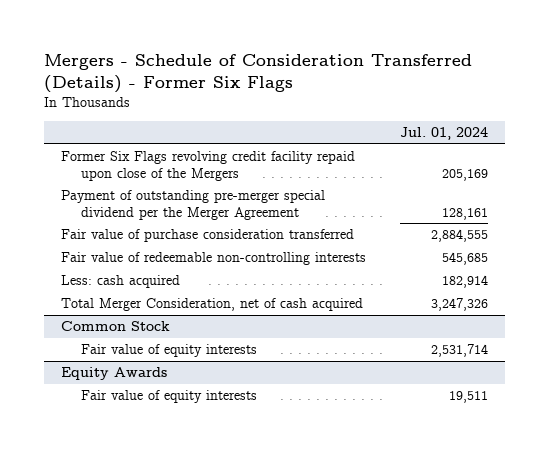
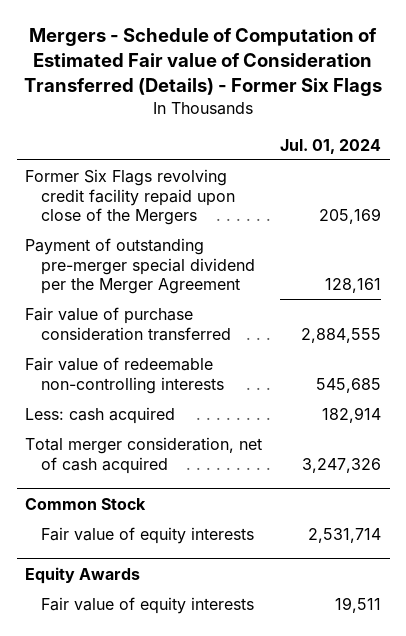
- Mergers - Schedule of Consideration Transferred (Details) - Former Six Flags
+ Mergers - Schedule of Computation of Estimated Fair value of Consideration Transferred (Details) - Former Six Flags
- Total Merger Consideration, net of cash acquired | 3,247,326
+ Total merger consideration, net of cash acquired | 3,247,326

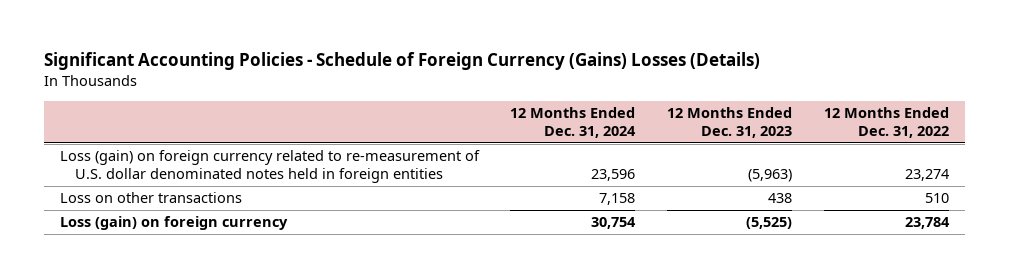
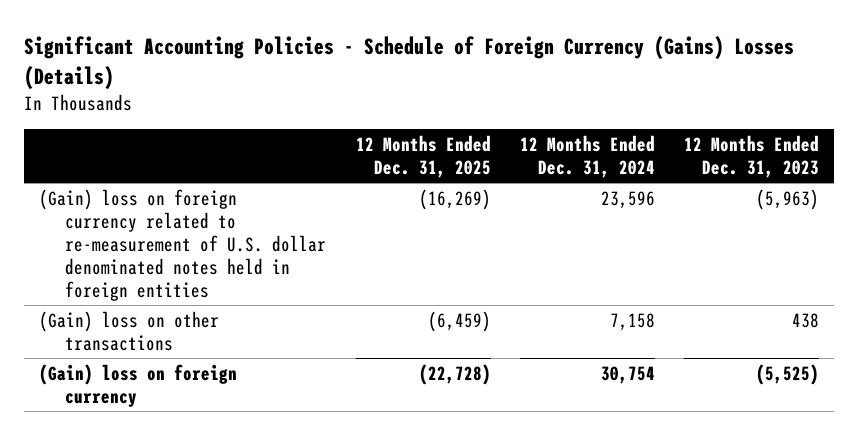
- | 12 Months Ended Dec. 31, 2024 | 12 Months Ended Dec. 31, 2023 | 12 Months Ended Dec. 31, 2022
+ | 12 Months Ended Dec. 31, 2025 | 12 Months Ended Dec. 31, 2024 | 12 Months Ended Dec. 31, 2023
- Loss (gain) on foreign currency related to re-measurement of U.S. dollar denominated notes held in foreign entities | 23,596 | (5,963) | 23,274
- Loss on other transactions | 7,158 | 438 | 510
- Loss (gain) on foreign currency | 30,754 | (5,525) | 23,784
+ (Gain) loss on foreign currency related to re-measurement of U.S. dollar denominated notes held in foreign entities | (16,269) | 23,596 | (5,963)
+ (Gain) loss on other transactions | (6,459) | 7,158 | 438
+ (Gain) loss on foreign currency | (22,728) | 30,754 | (5,525)

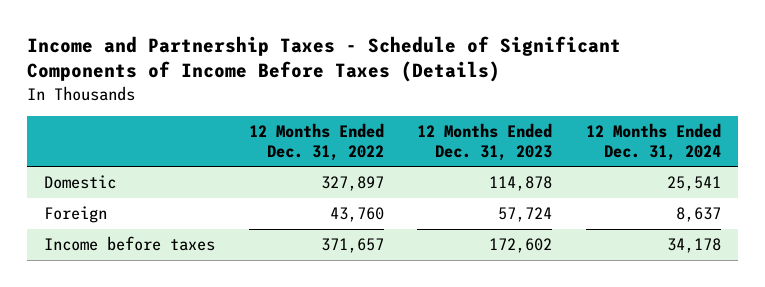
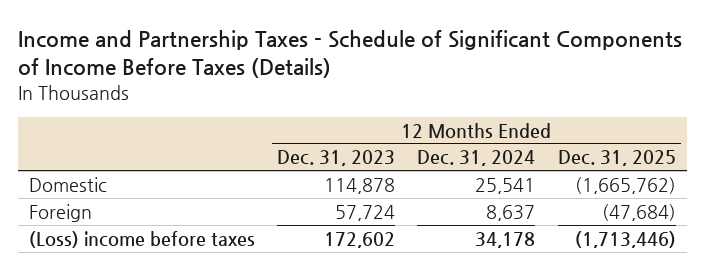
- | 12 Months Ended Dec. 31, 2022 | 12 Months Ended Dec. 31, 2023 | 12 Months Ended Dec. 31, 2024
+ | 12 Months Ended Dec. 31, 2023 | 12 Months Ended Dec. 31, 2024 | 12 Months Ended Dec. 31, 2025
- Income before taxes | 371,657 | 172,602 | 34,178
+ (Loss) income before taxes | 172,602 | 34,178 | (1,713,446)

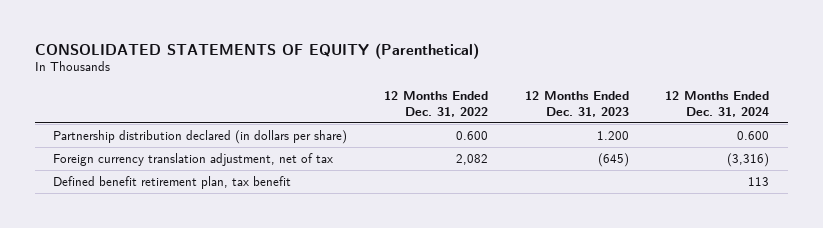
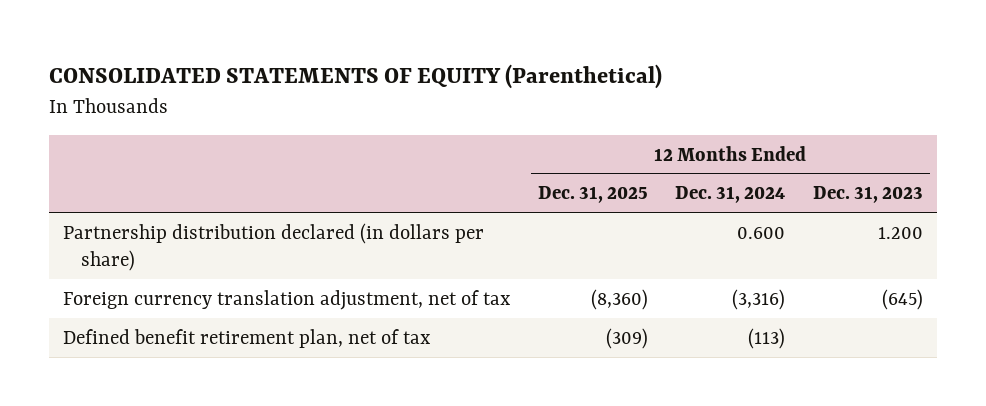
- | 12 Months Ended Dec. 31, 2022 | 12 Months Ended Dec. 31, 2023 | 12 Months Ended Dec. 31, 2024
+ | 12 Months Ended Dec. 31, 2025 | 12 Months Ended Dec. 31, 2024 | 12 Months Ended Dec. 31, 2023
- Defined benefit retirement plan, tax benefit | | | 113
+ Defined benefit retirement plan, net of tax | (309) | (113) |

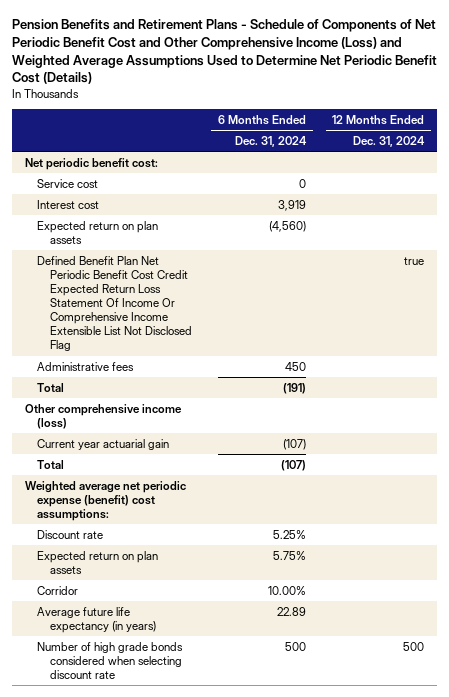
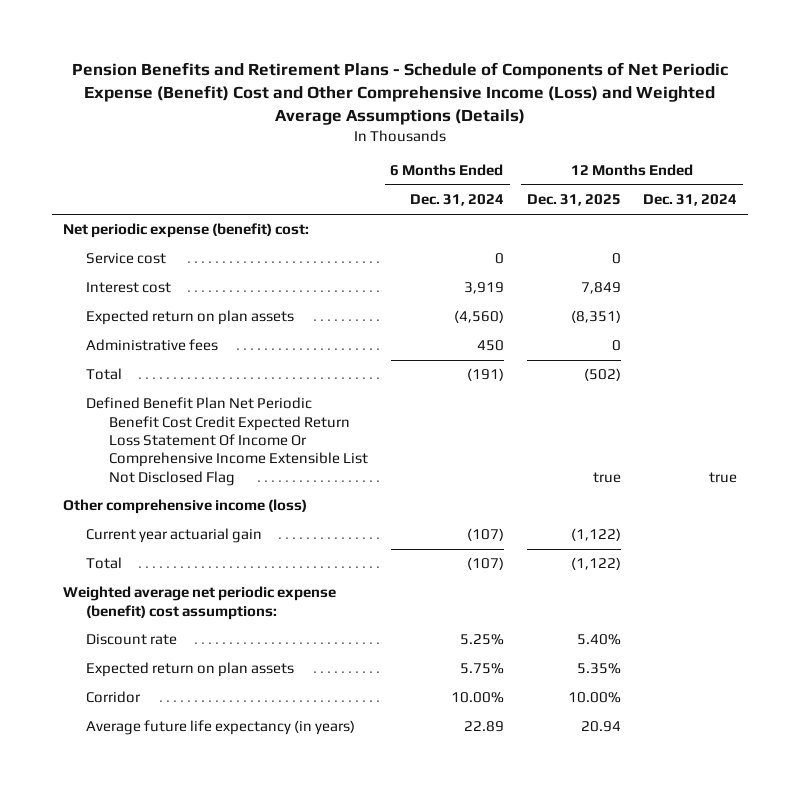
- Pension Benefits and Retirement Plans - Schedule of Components of Net Periodic Benefit Cost and Other Comprehensive Income (Loss) and Weighted Average Assumptions Used to Determine Net Periodic Benefit Cost (Details)
+ Pension Benefits and Retirement Plans - Schedule of Components of Net Periodic Expense (Benefit) Cost and Other Comprehensive Income (Loss) and Weighted Average Assumptions (Details)
- | 6 Months Ended Dec. 31, 2024 | 12 Months Ended Dec. 31, 2024
+ | 6 Months Ended Dec. 31, 2024 | 12 Months Ended Dec. 31, 2025 | 12 Months Ended Dec. 31, 2024
- Net periodic benefit cost:
+ Net periodic expense (benefit) cost:
moved down: Defined Benefit Plan Net Periodic Benefit Cost Credit Expected Return Loss Statement Of Income Or Comprehensive Income Extensible List Not Disclosed Flag | | true | true
- Number of high grade bonds considered when selecting discount rate | 500 | 500

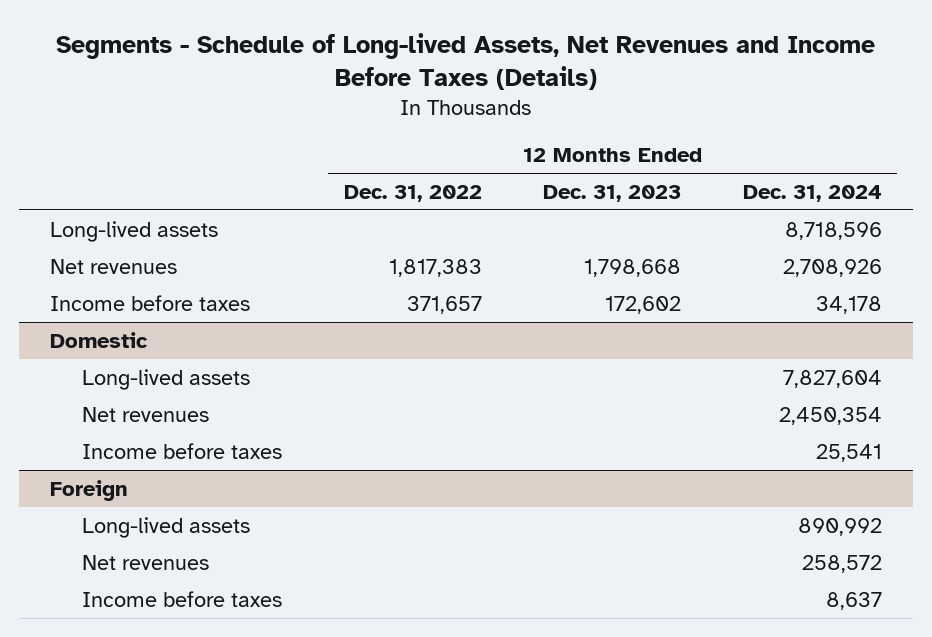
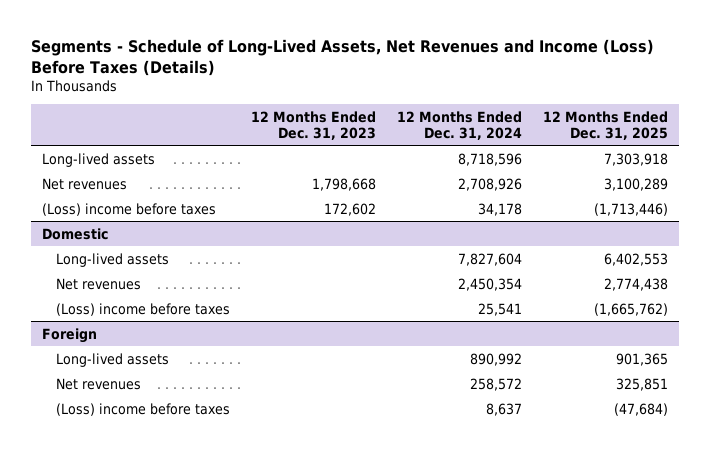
- Segments - Schedule of Long-lived Assets, Net Revenues and Income Before Taxes (Details)
+ Segments - Schedule of Long-Lived Assets, Net Revenues and Income (Loss) Before Taxes (Details)
- | 12 Months Ended Dec. 31, 2022 | 12 Months Ended Dec. 31, 2023 | 12 Months Ended Dec. 31, 2024
+ | 12 Months Ended Dec. 31, 2023 | 12 Months Ended Dec. 31, 2024 | 12 Months Ended Dec. 31, 2025
- Income before taxes | 371,657 | 172,602 | 34,178
+ (Loss) income before taxes | 172,602 | 34,178 | (1,713,446)
@ Domestic
- Income before taxes | | | 25,541
+ (Loss) income before taxes | | 25,541 | (1,665,762)
@ Foreign
- Income before taxes | | | 8,637
+ (Loss) income before taxes | | 8,637 | (47,684)

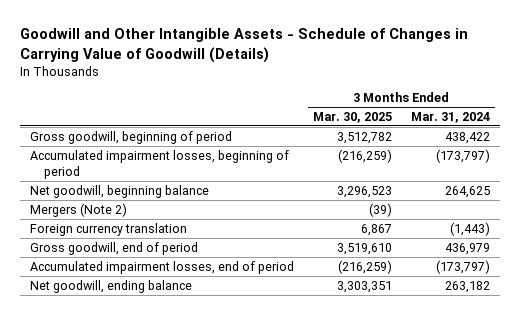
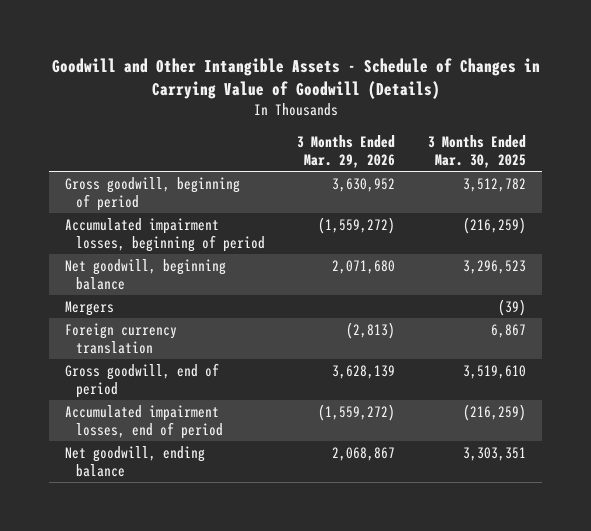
- | 3 Months Ended Mar. 30, 2025 | 3 Months Ended Mar. 31, 2024
+ | 3 Months Ended Mar. 29, 2026 | 3 Months Ended Mar. 30, 2025
- Mergers (Note 2) | (39) |
+ Mergers | | (39)

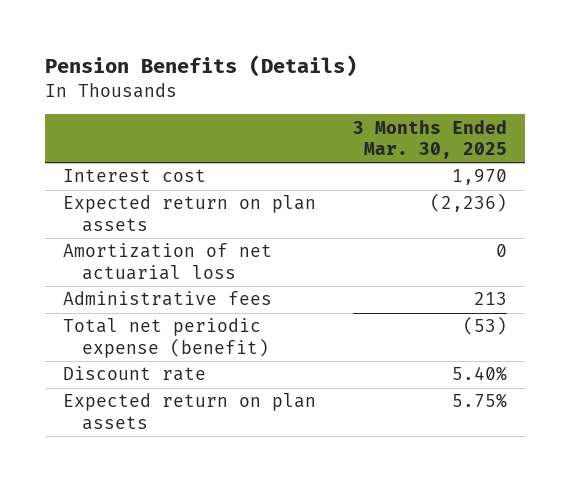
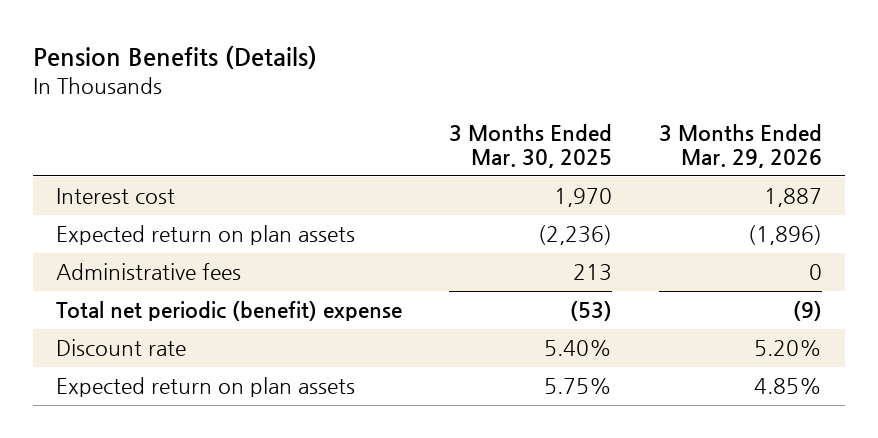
- | 3 Months Ended Mar. 30, 2025
+ | 3 Months Ended Mar. 30, 2025 | 3 Months Ended Mar. 29, 2026
- Amortization of net actuarial loss | 0
- Total net periodic expense (benefit) | (53)
+ Total net periodic (benefit) expense | (53) | (9)

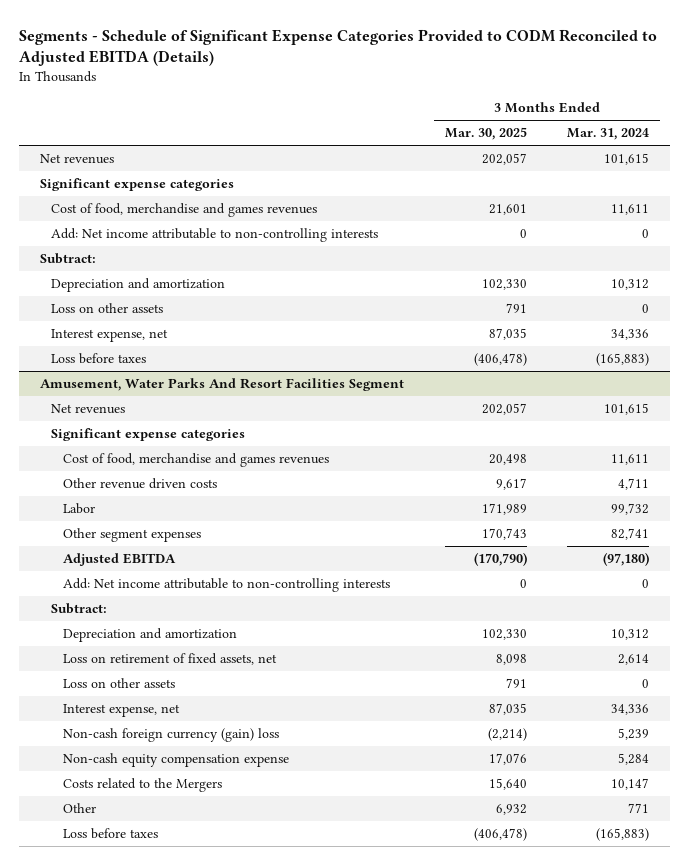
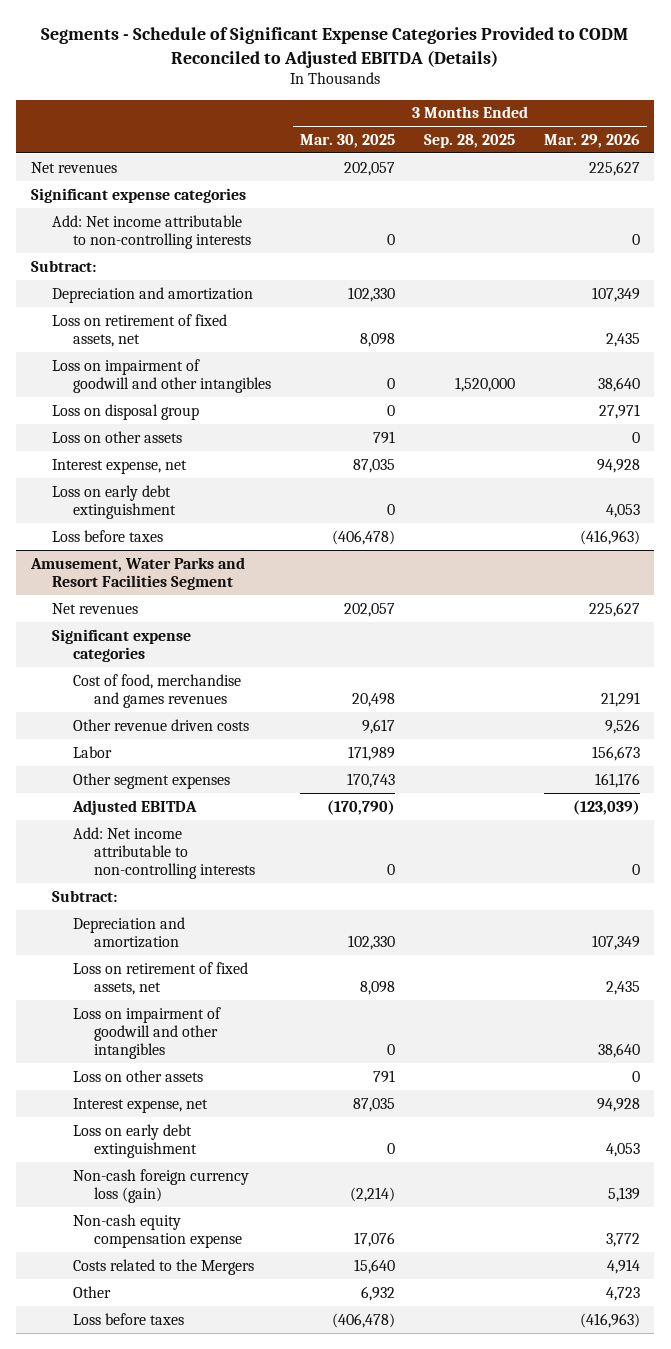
- | 3 Months Ended Mar. 30, 2025 | 3 Months Ended Mar. 31, 2024
+ | 3 Months Ended Mar. 30, 2025 | 3 Months Ended Sep. 28, 2025 | 3 Months Ended Mar. 29, 2026
- Cost of food, merchandise and games revenues | 21,601 | 11,611
+ Loss on retirement of fixed assets, net | 8,098 | | 2,435
+ Loss on impairment of goodwill and other intangibles | 0 | 1,520,000 | 38,640
+ Loss on disposal group | 0 | | 27,971
+ Loss on early debt extinguishment | 0 | | 4,053
- Amusement, Water Parks And Resort Facilities Segment
+ Amusement, Water Parks and Resort Facilities Segment
+ Loss on impairment of goodwill and other intangibles | 0 | | 38,640
- Non-cash foreign currency (gain) loss | (2,214) | 5,239
+ Loss on early debt extinguishment | 0 | | 4,053
+ Non-cash foreign currency loss (gain) | (2,214) | | 5,139

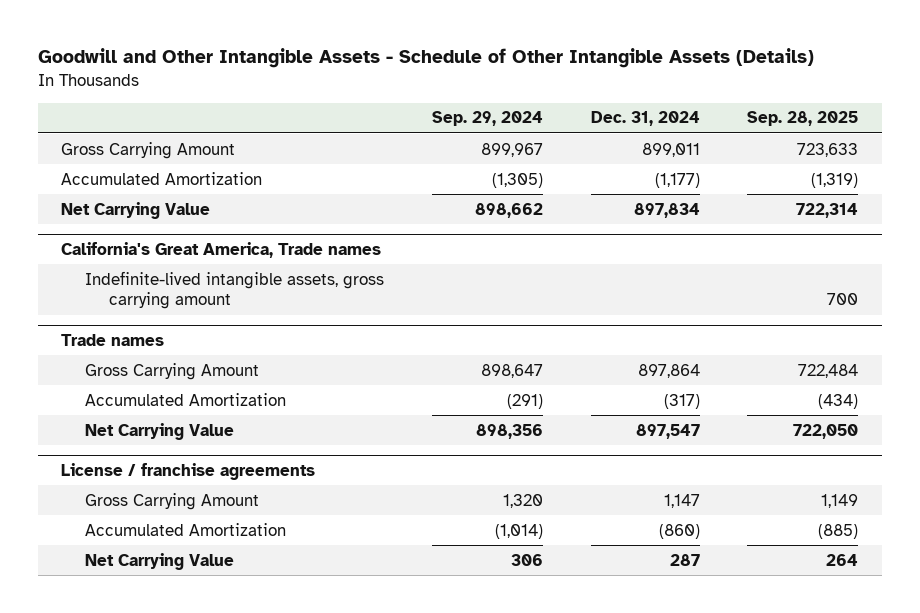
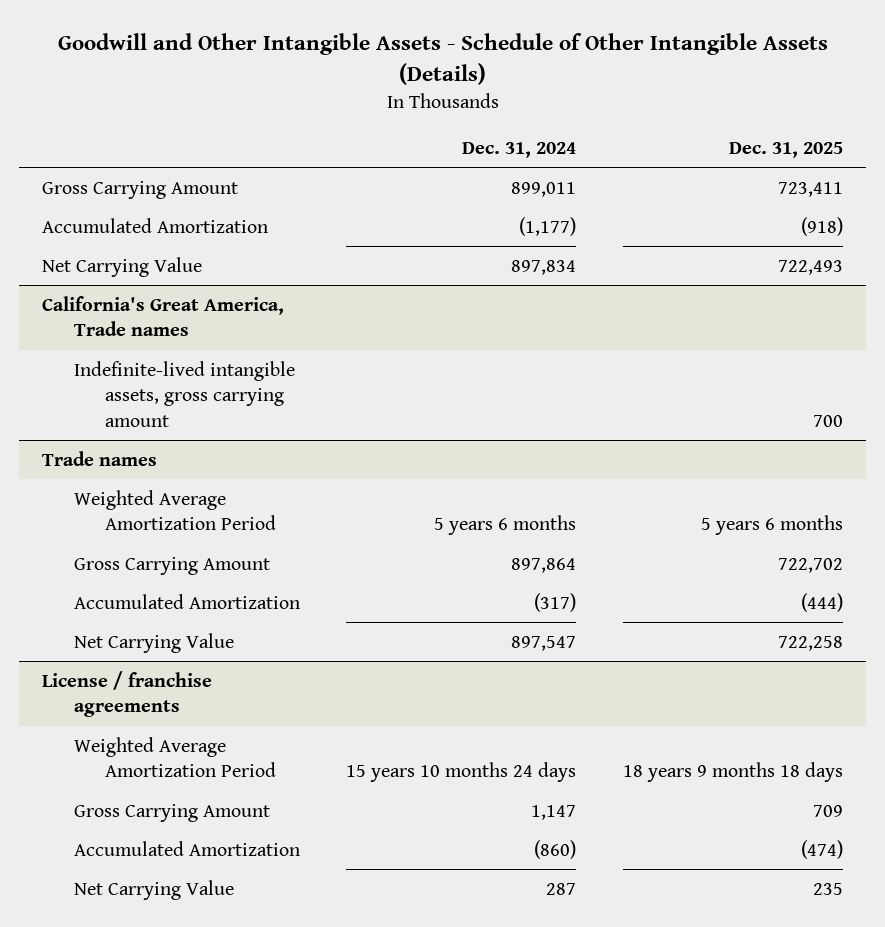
- | Sep. 29, 2024 | Dec. 31, 2024 | Sep. 28, 2025
+ | Dec. 31, 2024 | Dec. 31, 2025
@ Trade names
+ Weighted Average Amortization Period | 5 years 6 months | 5 years 6 months
@ License / franchise agreements
+ Weighted Average Amortization Period | 15 years 10 months 24 days | 18 years 9 months 18 days

